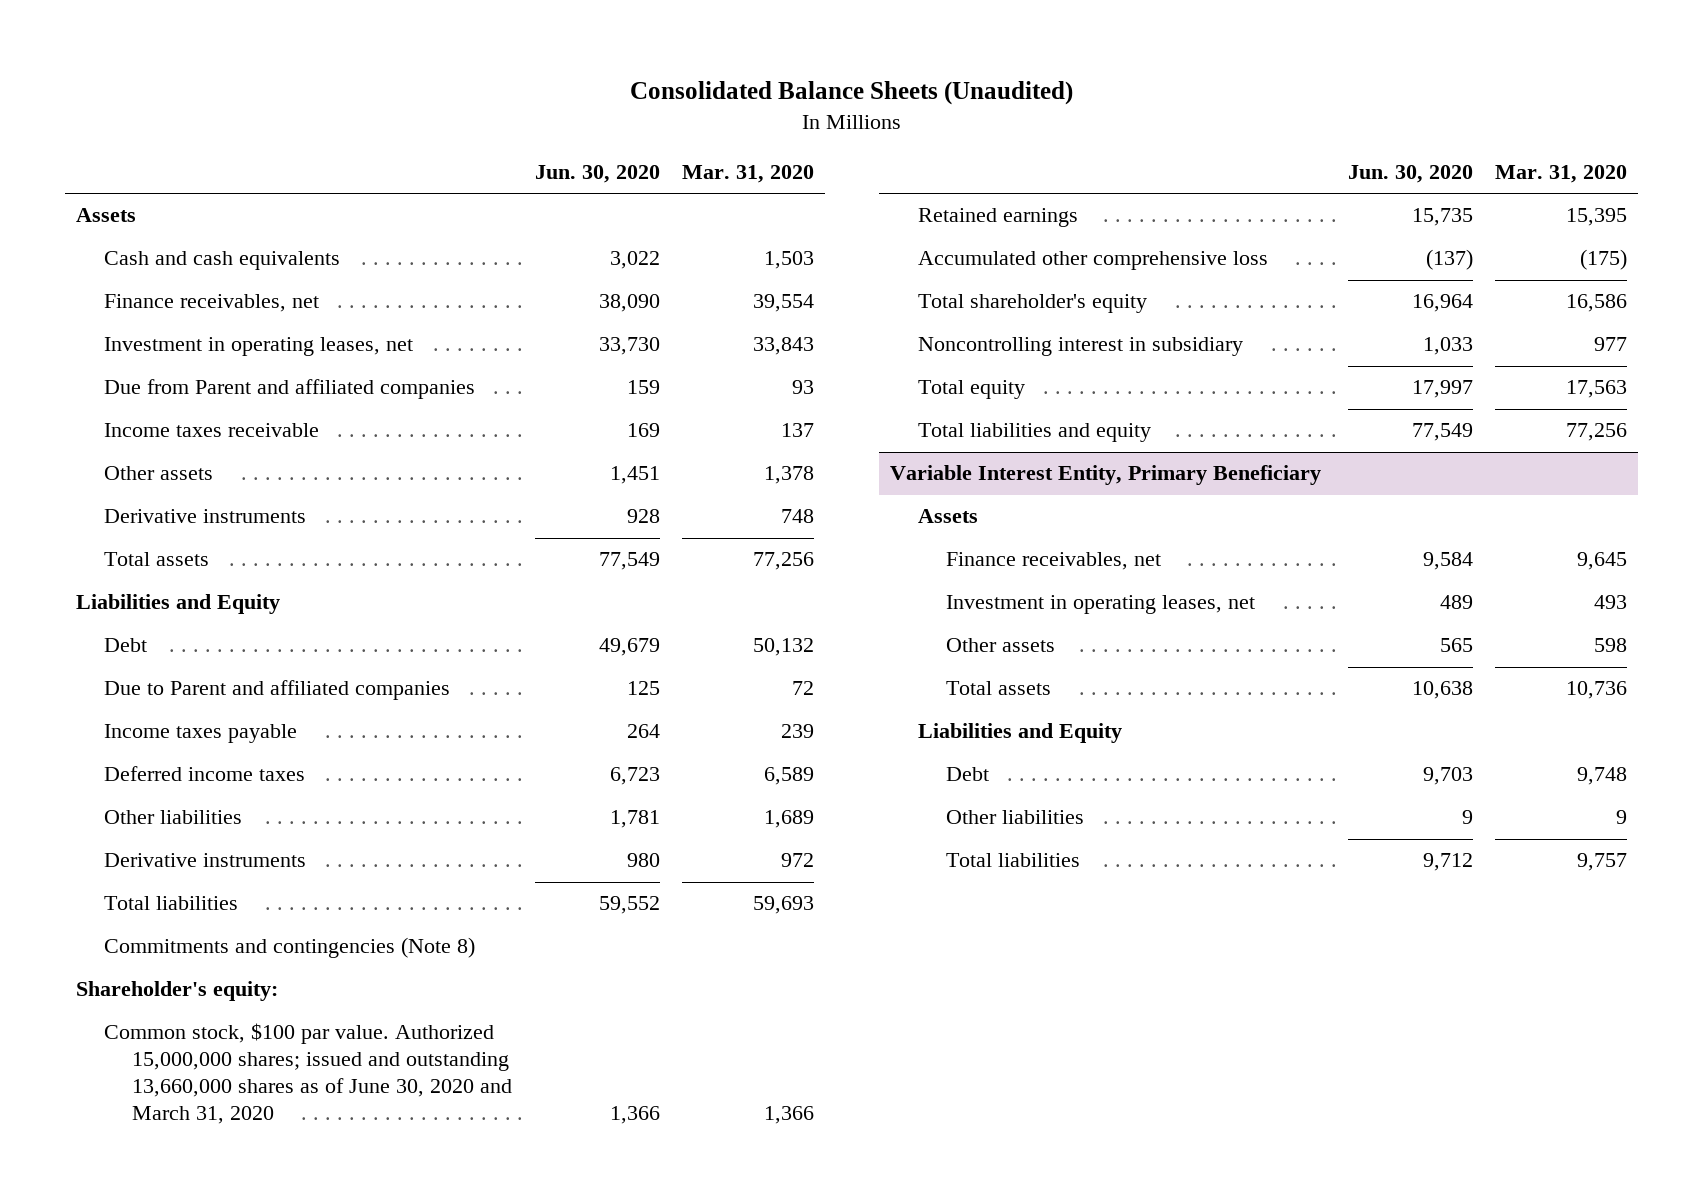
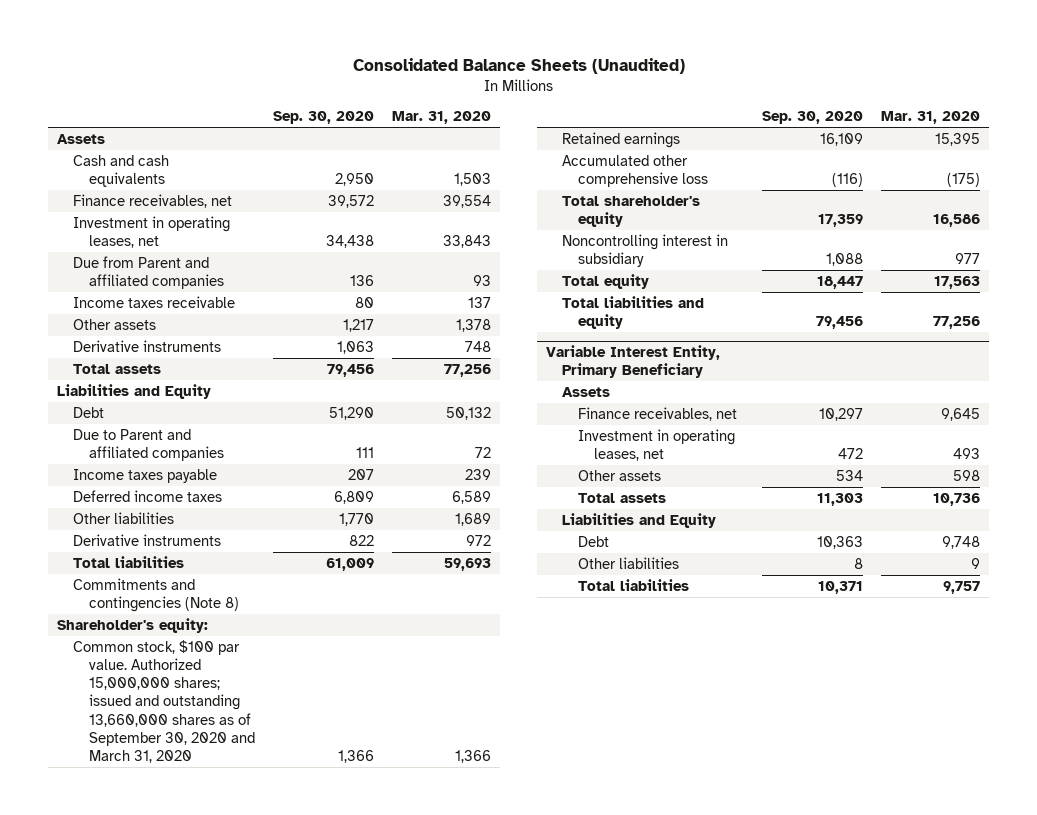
- | Jun. 30, 2020 | Mar. 31, 2020
+ | Sep. 30, 2020 | Mar. 31, 2020
- Common stock, $100 par value. Authorized 15,000,000 shares; issued and outstanding 13,660,000 shares as of June 30, 2020 and March 31, 2020 | 1,366 | 1,366
+ Common stock, $100 par value. Authorized 15,000,000 shares; issued and outstanding 13,660,000 shares as of September 30, 2020 and March 31, 2020 | 1,366 | 1,366

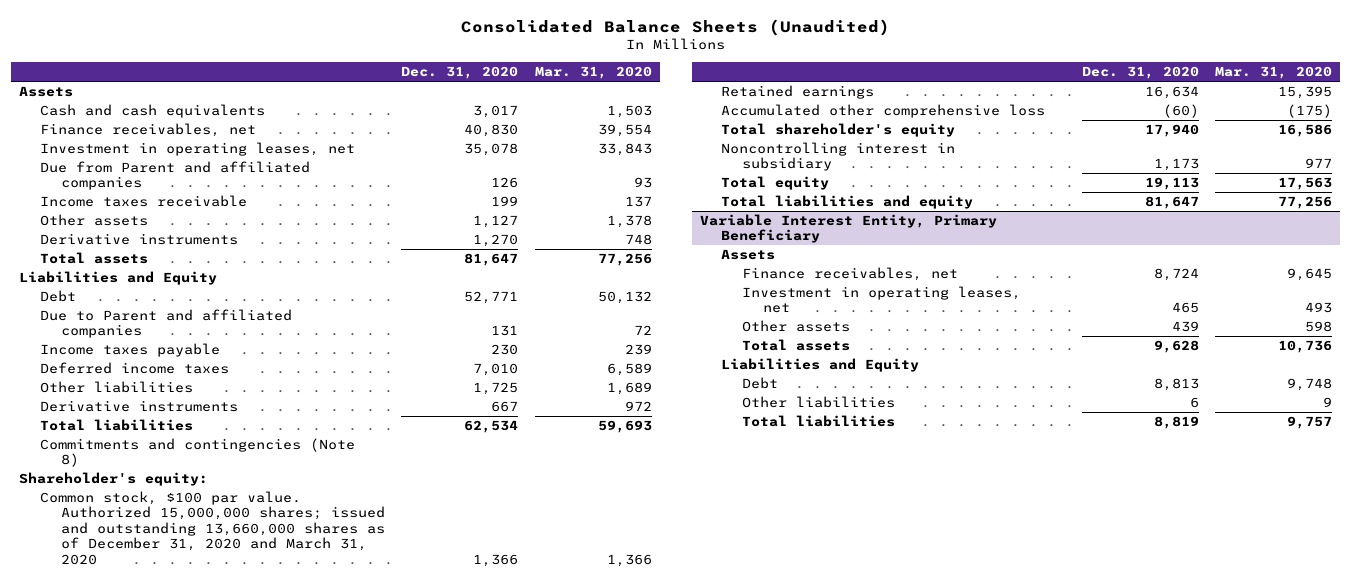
- | Sep. 30, 2020 | Mar. 31, 2020
+ | Dec. 31, 2020 | Mar. 31, 2020
- Common stock, $100 par value. Authorized 15,000,000 shares; issued and outstanding 13,660,000 shares as of September 30, 2020 and March 31, 2020 | 1,366 | 1,366
+ Common stock, $100 par value. Authorized 15,000,000 shares; issued and outstanding 13,660,000 shares as of December 31, 2020 and March 31, 2020 | 1,366 | 1,366

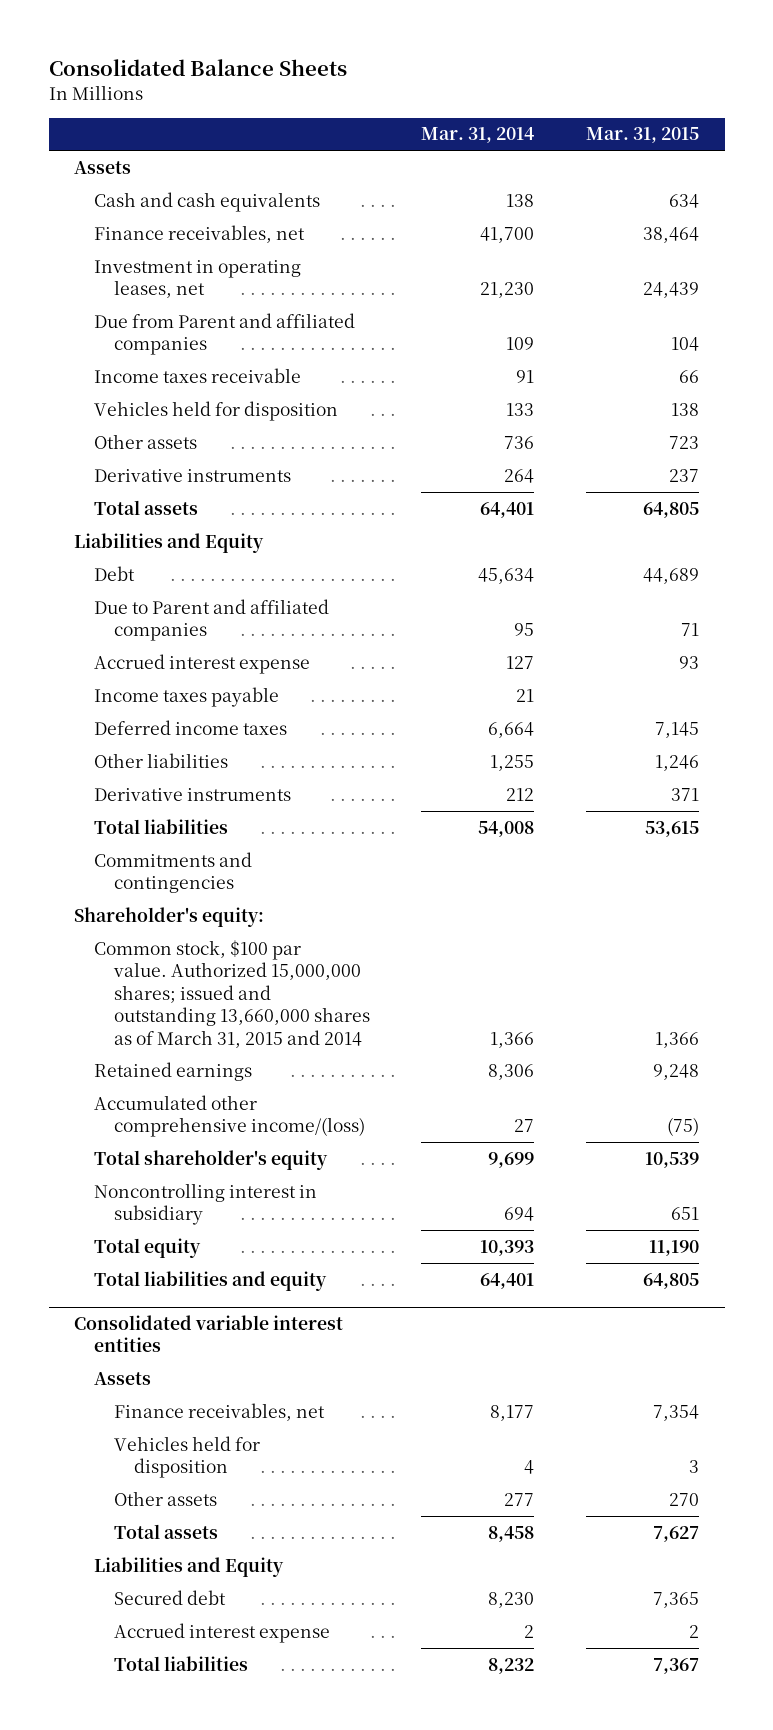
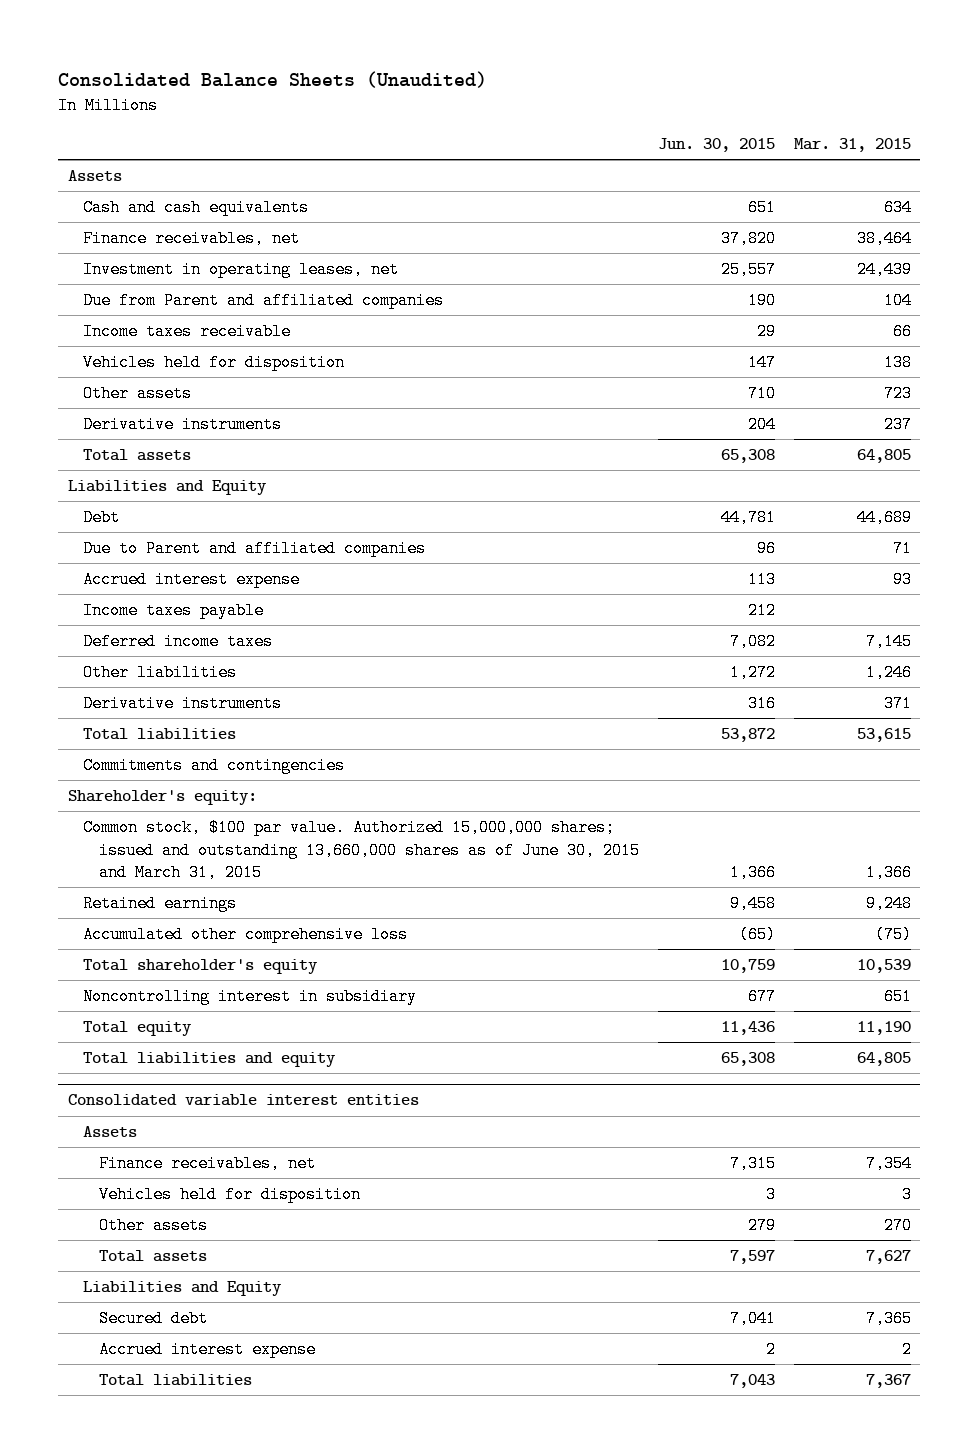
- Consolidated Balance Sheets
+ Consolidated Balance Sheets (Unaudited)
- | Mar. 31, 2014 | Mar. 31, 2015
+ | Jun. 30, 2015 | Mar. 31, 2015
- Common stock, $100 par value. Authorized 15,000,000 shares; issued and outstanding 13,660,000 shares as of March 31, 2015 and 2014 | 1,366 | 1,366
+ Common stock, $100 par value. Authorized 15,000,000 shares; issued and outstanding 13,660,000 shares as of June 30, 2015 and March 31, 2015 | 1,366 | 1,366
- Accumulated other comprehensive income/(loss) | 27 | (75)
+ Accumulated other comprehensive loss | (65) | (75)

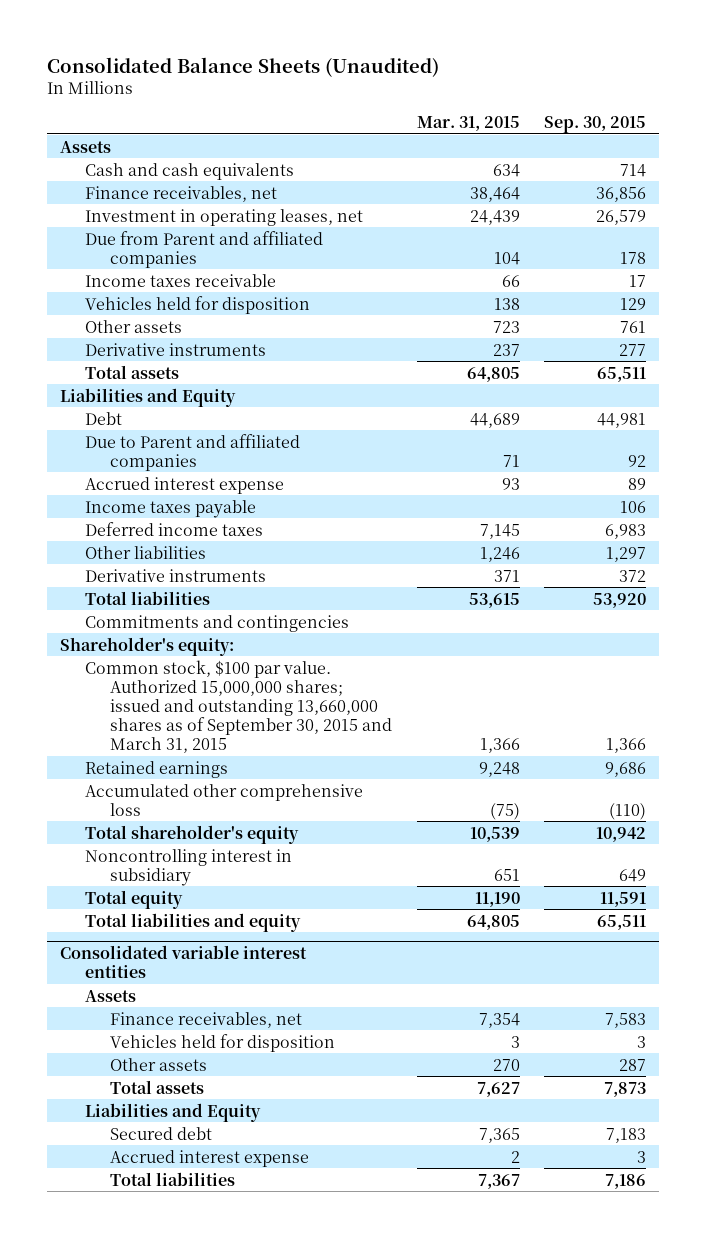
- | Jun. 30, 2015 | Mar. 31, 2015
+ | Mar. 31, 2015 | Sep. 30, 2015
- Common stock, $100 par value. Authorized 15,000,000 shares; issued and outstanding 13,660,000 shares as of June 30, 2015 and March 31, 2015 | 1,366 | 1,366
+ Common stock, $100 par value. Authorized 15,000,000 shares; issued and outstanding 13,660,000 shares as of September 30, 2015 and March 31, 2015 | 1,366 | 1,366

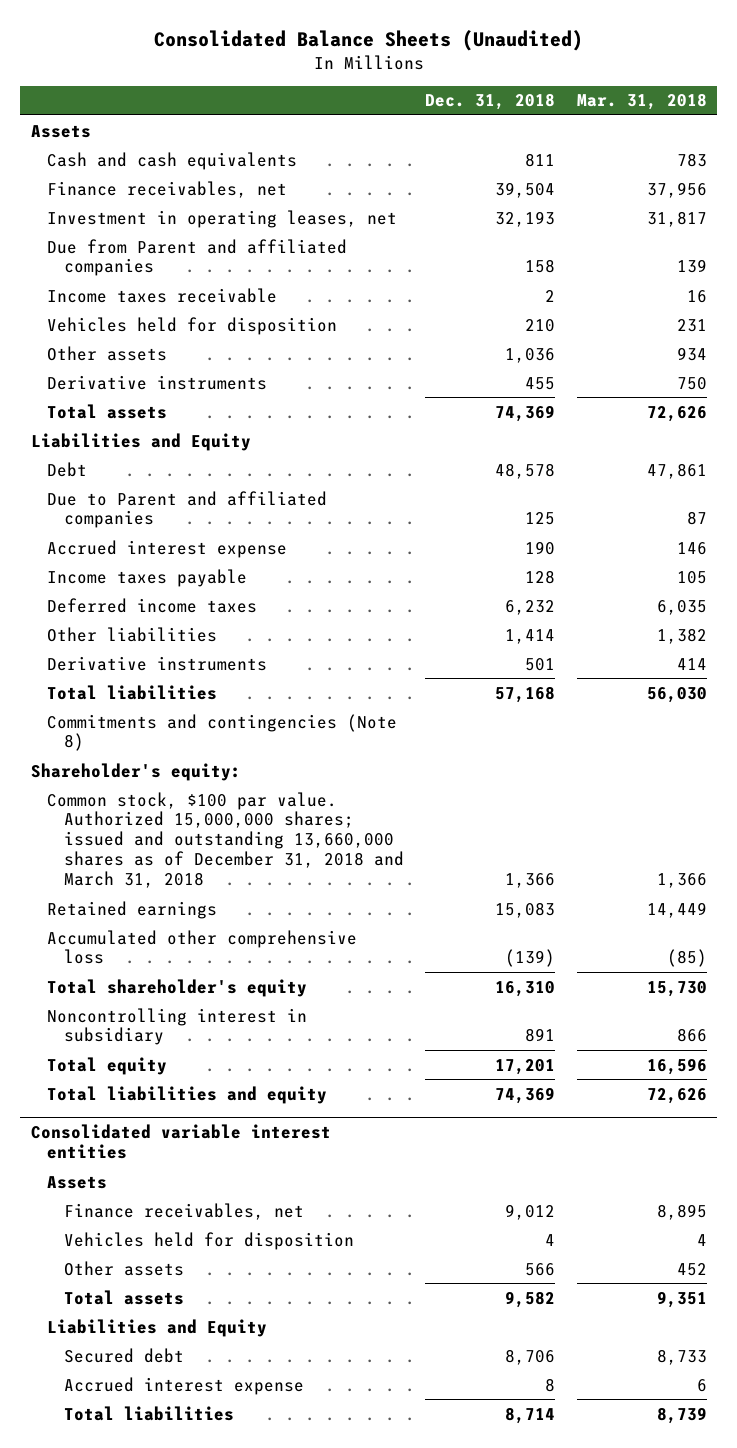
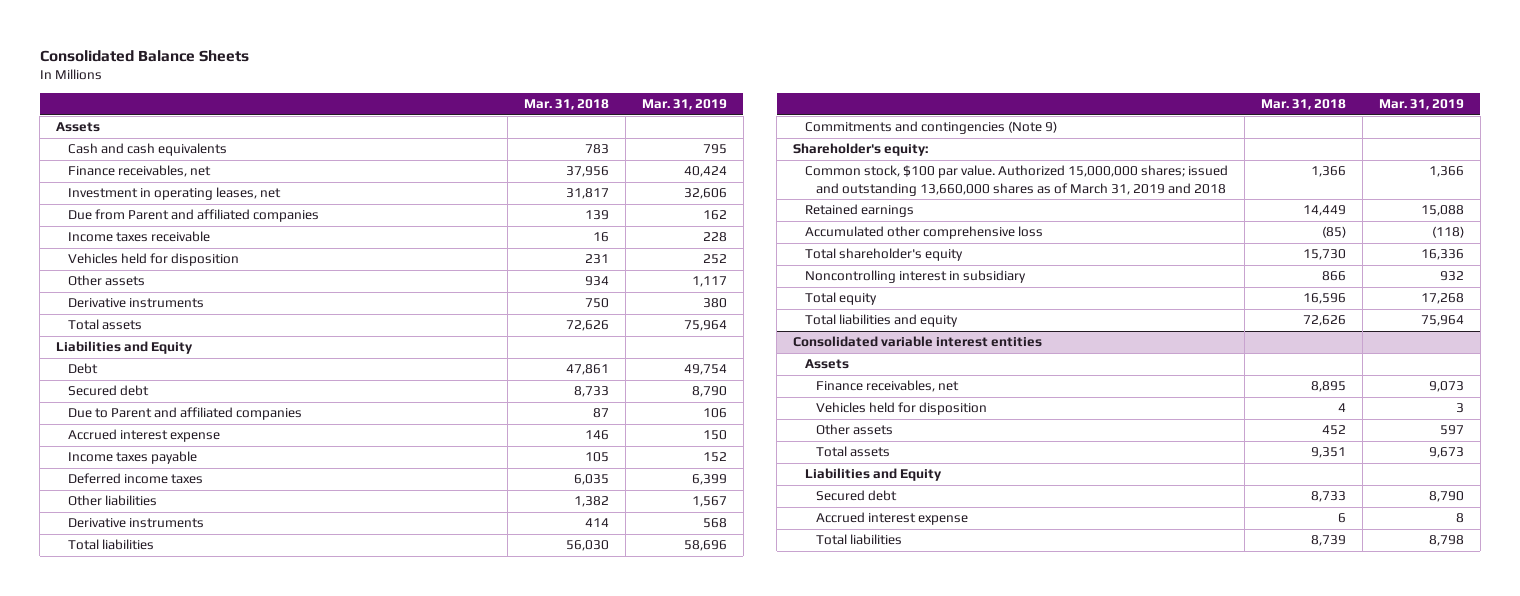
- Consolidated Balance Sheets (Unaudited)
+ Consolidated Balance Sheets
- | Dec. 31, 2018 | Mar. 31, 2018
+ | Mar. 31, 2018 | Mar. 31, 2019
+ Secured debt | 8,733 | 8,790
- Commitments and contingencies (Note 8)
+ Commitments and contingencies (Note 9)
- Common stock, $100 par value. Authorized 15,000,000 shares; issued and outstanding 13,660,000 shares as of December 31, 2018 and March 31, 2018 | 1,366 | 1,366
+ Common stock, $100 par value. Authorized 15,000,000 shares; issued and outstanding 13,660,000 shares as of March 31, 2019 and 2018 | 1,366 | 1,366

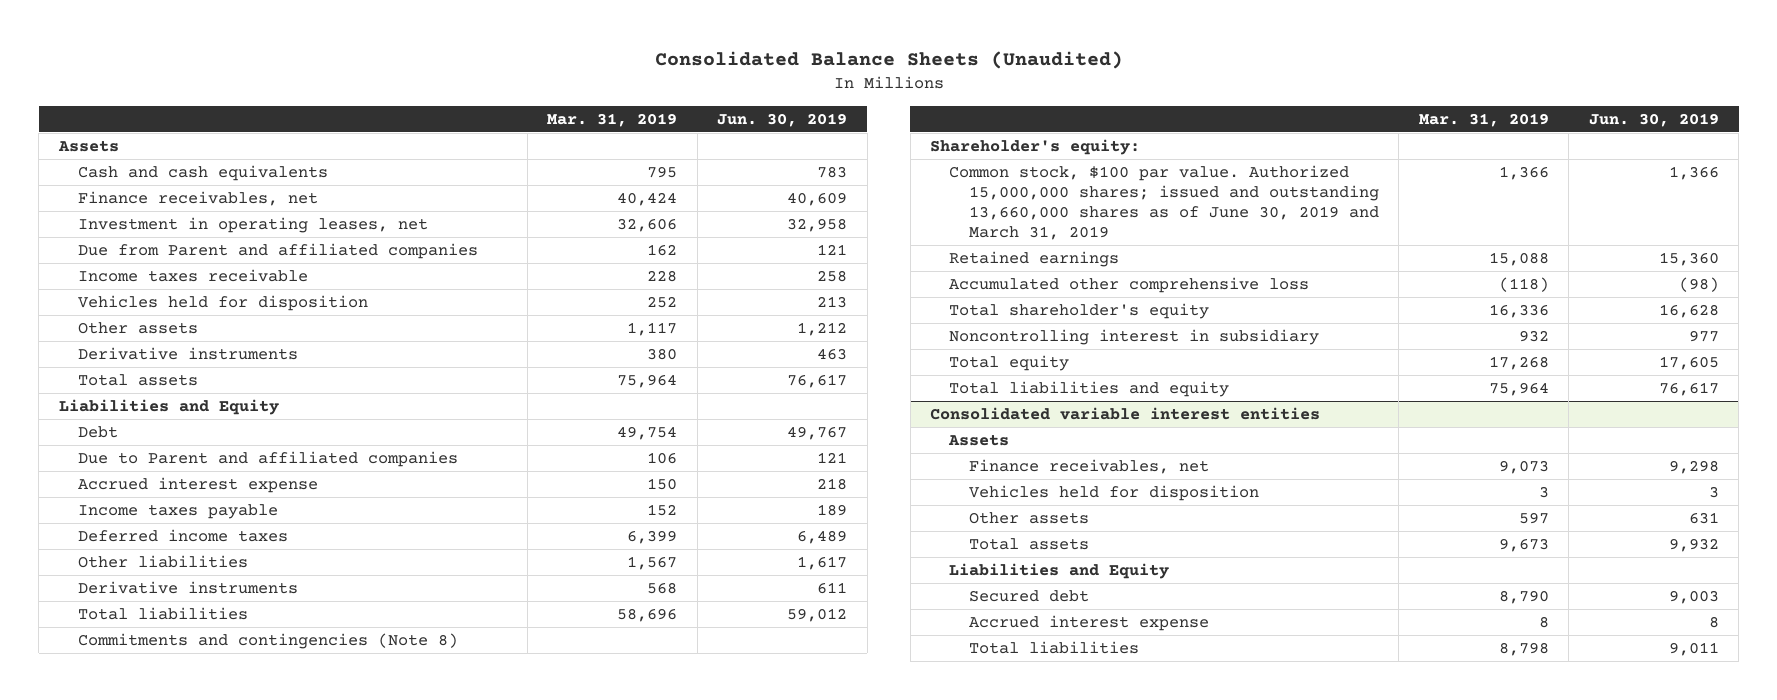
- Consolidated Balance Sheets
+ Consolidated Balance Sheets (Unaudited)
- | Mar. 31, 2018 | Mar. 31, 2019
+ | Mar. 31, 2019 | Jun. 30, 2019
- Secured debt | 8,733 | 8,790
- Commitments and contingencies (Note 9)
+ Commitments and contingencies (Note 8)
- Common stock, $100 par value. Authorized 15,000,000 shares; issued and outstanding 13,660,000 shares as of March 31, 2019 and 2018 | 1,366 | 1,366
+ Common stock, $100 par value. Authorized 15,000,000 shares; issued and outstanding 13,660,000 shares as of June 30, 2019 and March 31, 2019 | 1,366 | 1,366

